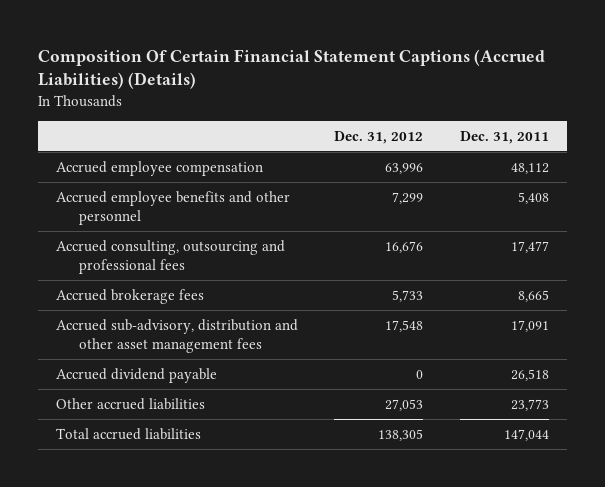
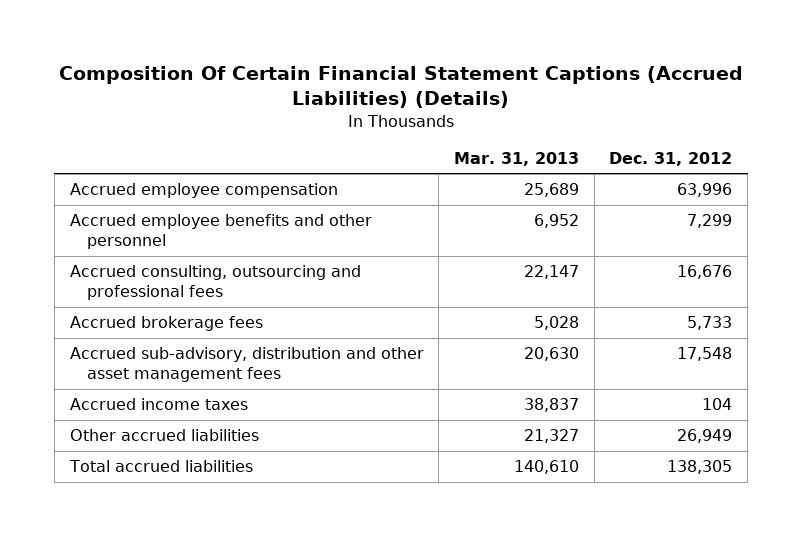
- | Dec. 31, 2012 | Dec. 31, 2011
+ | Mar. 31, 2013 | Dec. 31, 2012
- Accrued dividend payable | 0 | 26,518
- Other accrued liabilities | 27,053 | 23,773
+ Accrued income taxes | 38,837 | 104
+ Other accrued liabilities | 21,327 | 26,949

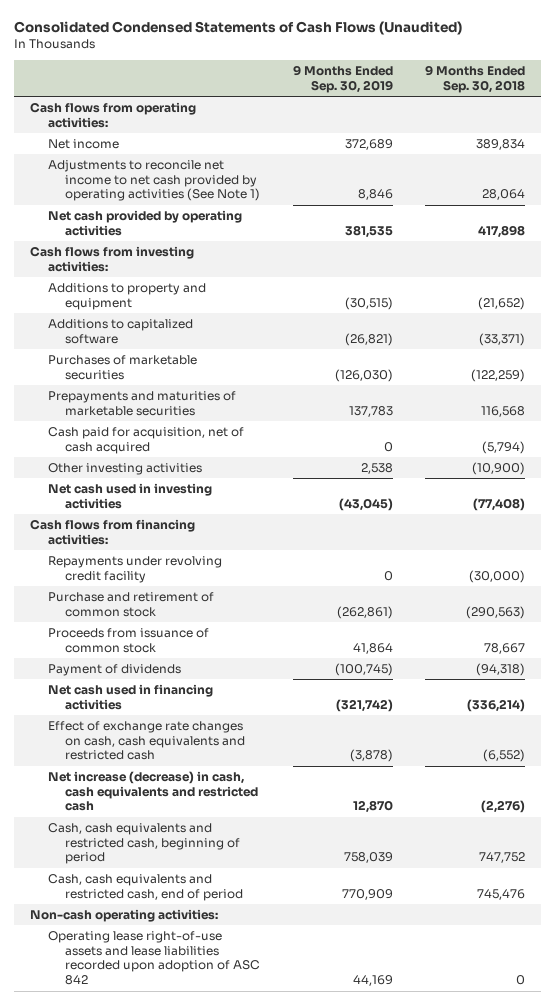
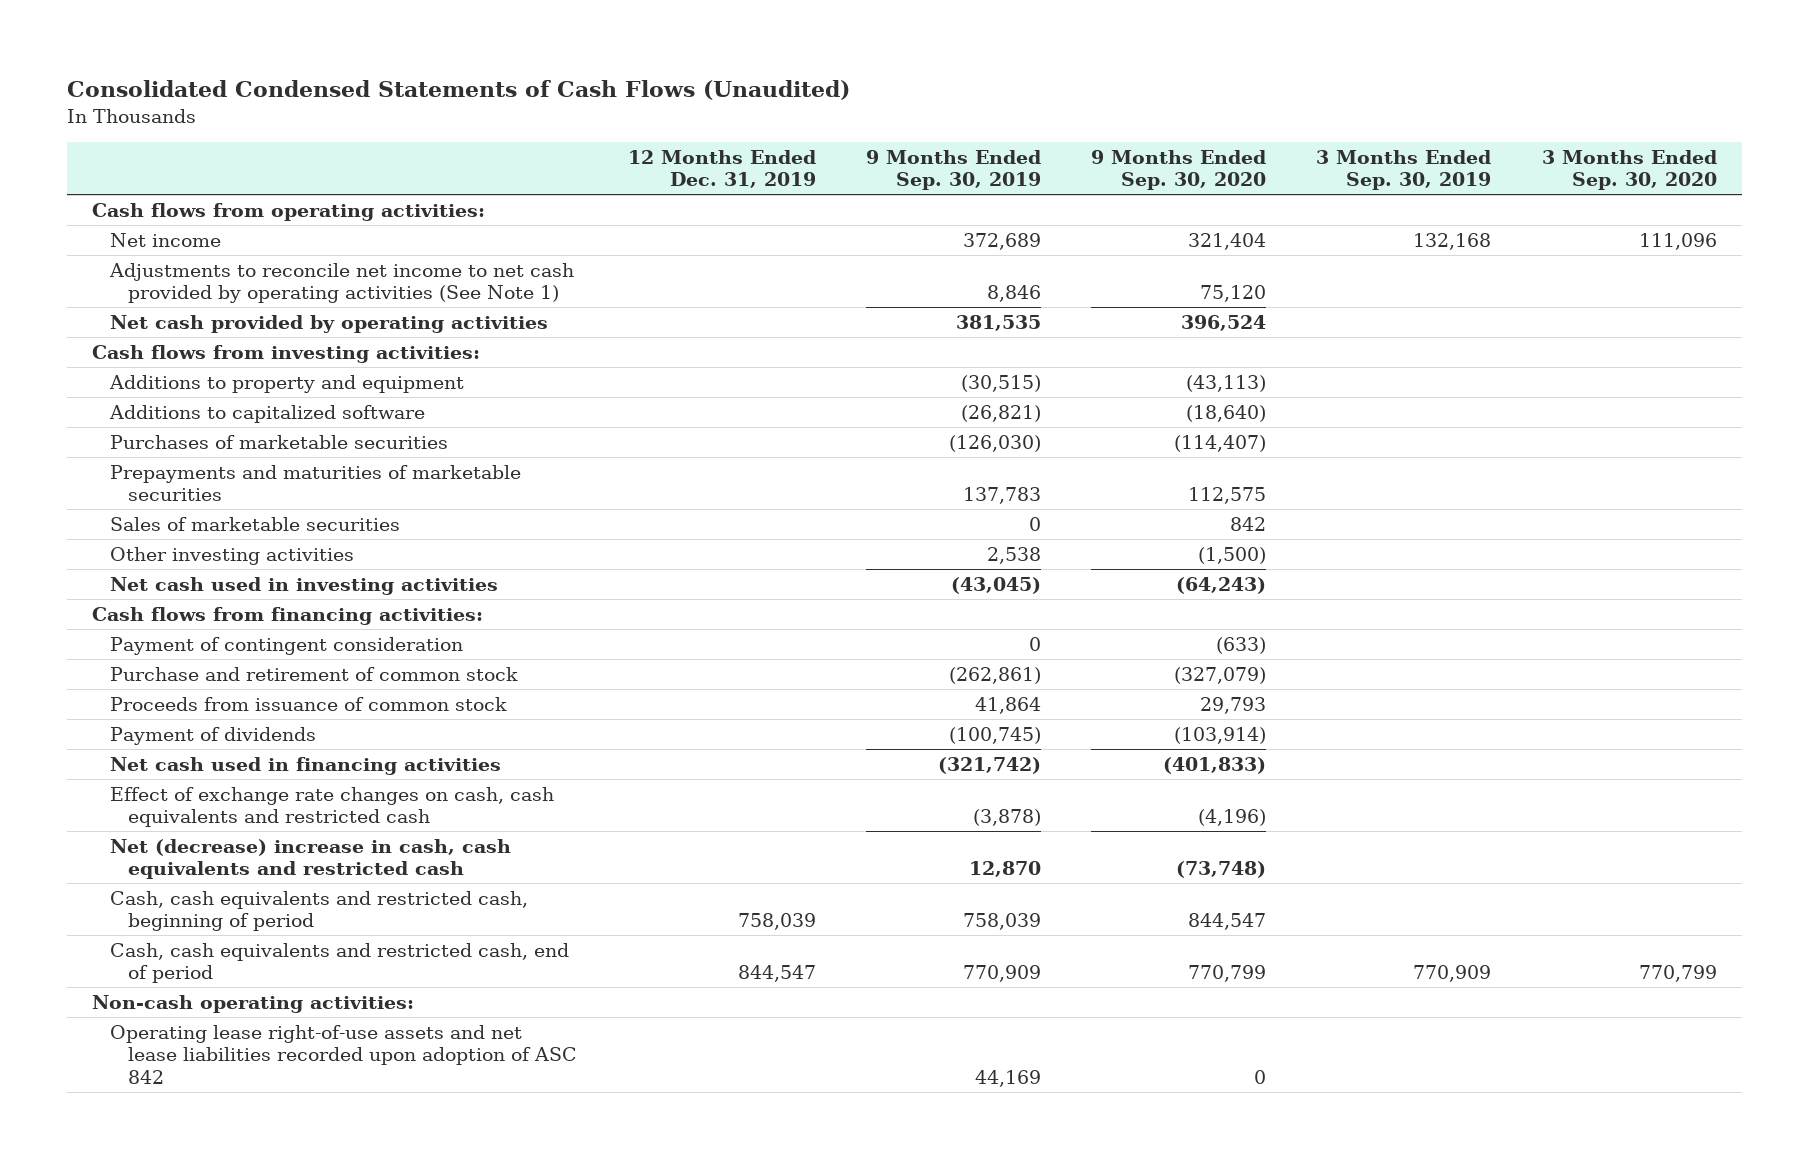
- | 9 Months Ended Sep. 30, 2019 | 9 Months Ended Sep. 30, 2018
+ | 12 Months Ended Dec. 31, 2019 | 9 Months Ended Sep. 30, 2019 | 9 Months Ended Sep. 30, 2020 | 3 Months Ended Sep. 30, 2019 | 3 Months Ended Sep. 30, 2020
- Cash paid for acquisition, net of cash acquired | 0 | (5,794)
+ Sales of marketable securities | | 0 | 842 | |
- Repayments under revolving credit facility | 0 | (30,000)
+ Payment of contingent consideration | | 0 | (633) | |
- Net increase (decrease) in cash, cash equivalents and restricted cash | 12,870 | (2,276)
+ Net (decrease) increase in cash, cash equivalents and restricted cash | | 12,870 | (73,748) | |
- Operating lease right-of-use assets and lease liabilities recorded upon adoption of ASC 842 | 44,169 | 0
+ Operating lease right-of-use assets and net lease liabilities recorded upon adoption of ASC 842 | | 44,169 | 0 | |

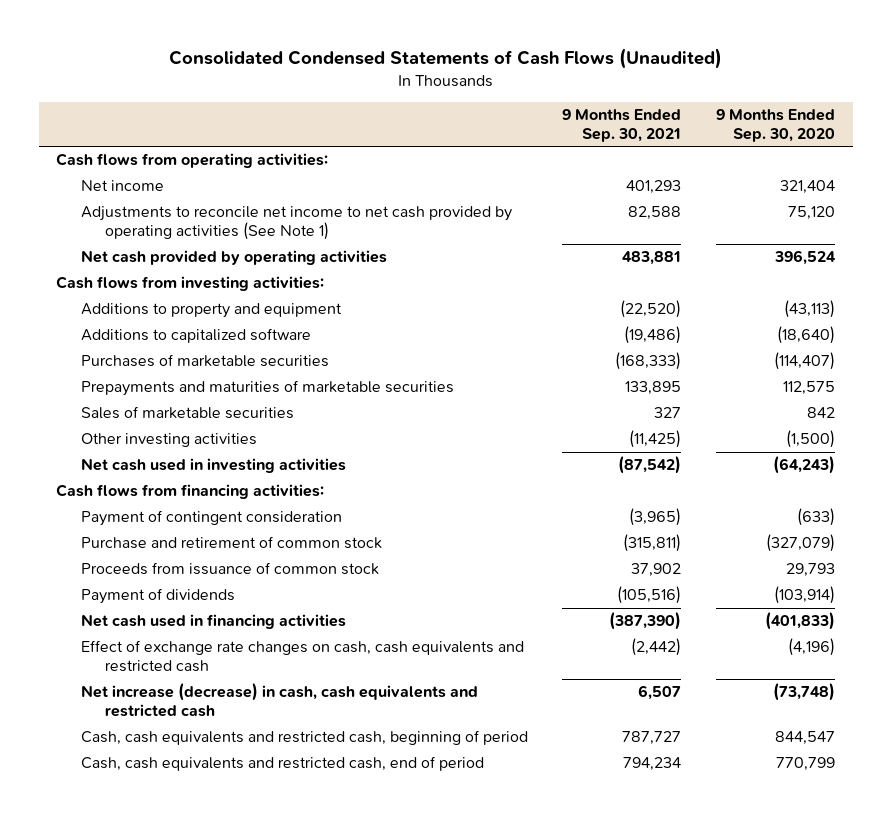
- | 12 Months Ended Dec. 31, 2019 | 9 Months Ended Sep. 30, 2019 | 9 Months Ended Sep. 30, 2020 | 3 Months Ended Sep. 30, 2019 | 3 Months Ended Sep. 30, 2020
+ | 9 Months Ended Sep. 30, 2021 | 9 Months Ended Sep. 30, 2020
- Net (decrease) increase in cash, cash equivalents and restricted cash | | 12,870 | (73,748) | |
+ Net increase (decrease) in cash, cash equivalents and restricted cash | 6,507 | (73,748)
- Non-cash operating activities:
- Operating lease right-of-use assets and net lease liabilities recorded upon adoption of ASC 842 | | 44,169 | 0 | |

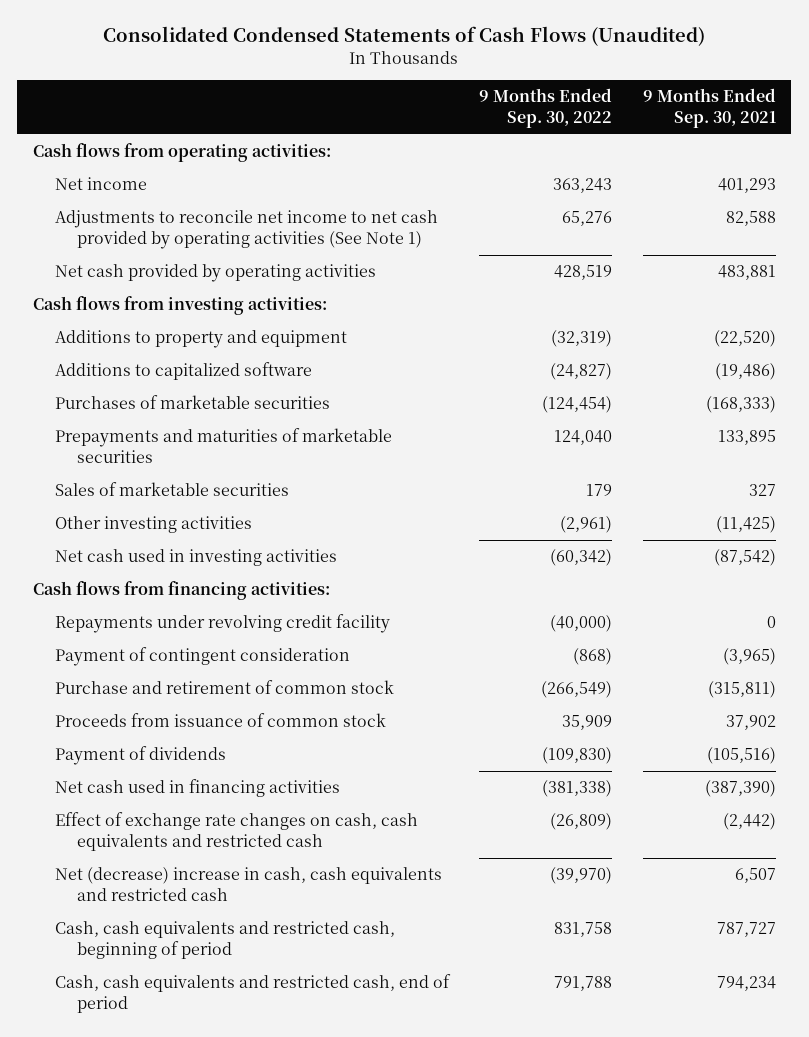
- | 9 Months Ended Sep. 30, 2021 | 9 Months Ended Sep. 30, 2020
+ | 9 Months Ended Sep. 30, 2022 | 9 Months Ended Sep. 30, 2021
+ Repayments under revolving credit facility | (40,000) | 0
- Net increase (decrease) in cash, cash equivalents and restricted cash | 6,507 | (73,748)
+ Net (decrease) increase in cash, cash equivalents and restricted cash | (39,970) | 6,507

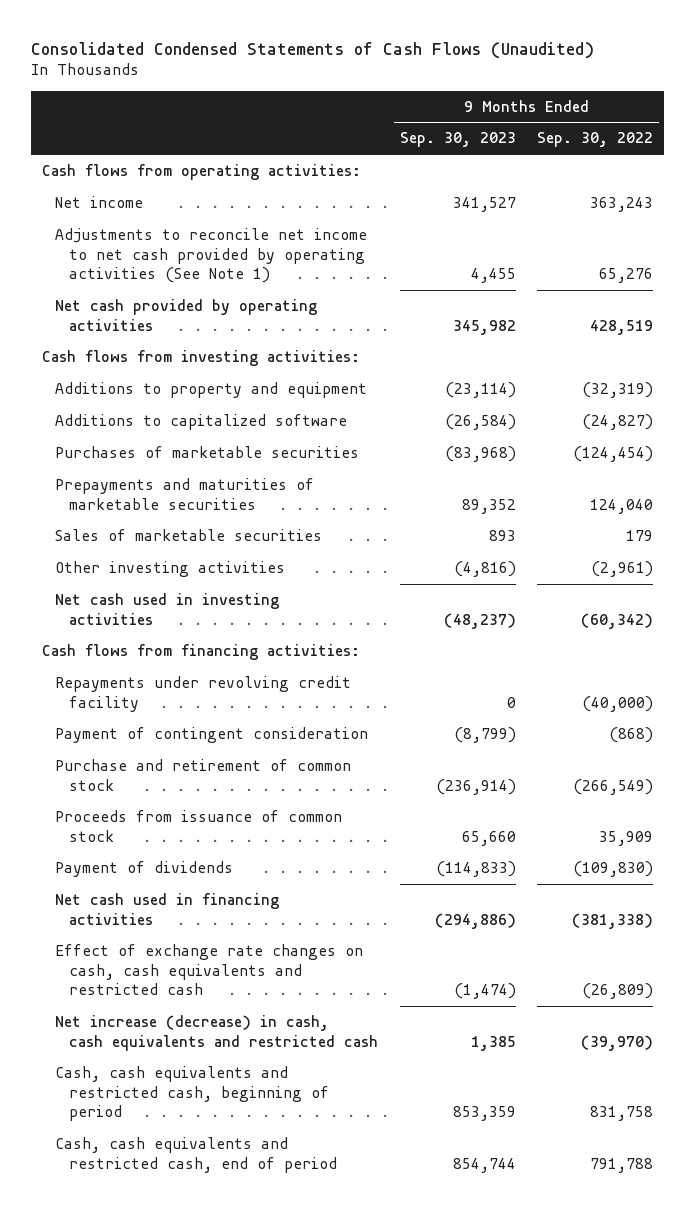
- | 9 Months Ended Sep. 30, 2022 | 9 Months Ended Sep. 30, 2021
+ | 9 Months Ended Sep. 30, 2023 | 9 Months Ended Sep. 30, 2022
- Net (decrease) increase in cash, cash equivalents and restricted cash | (39,970) | 6,507
+ Net increase (decrease) in cash, cash equivalents and restricted cash | 1,385 | (39,970)

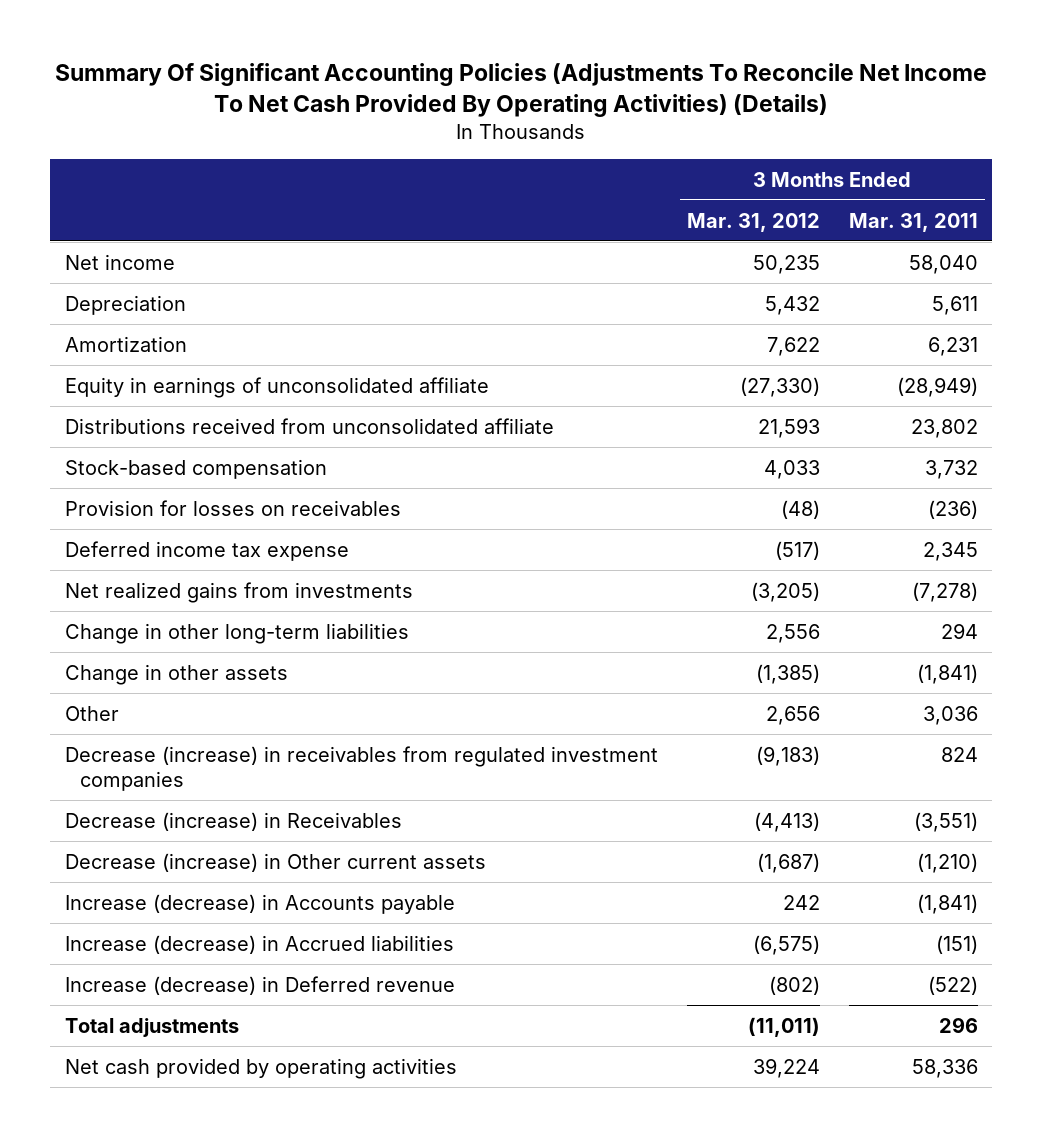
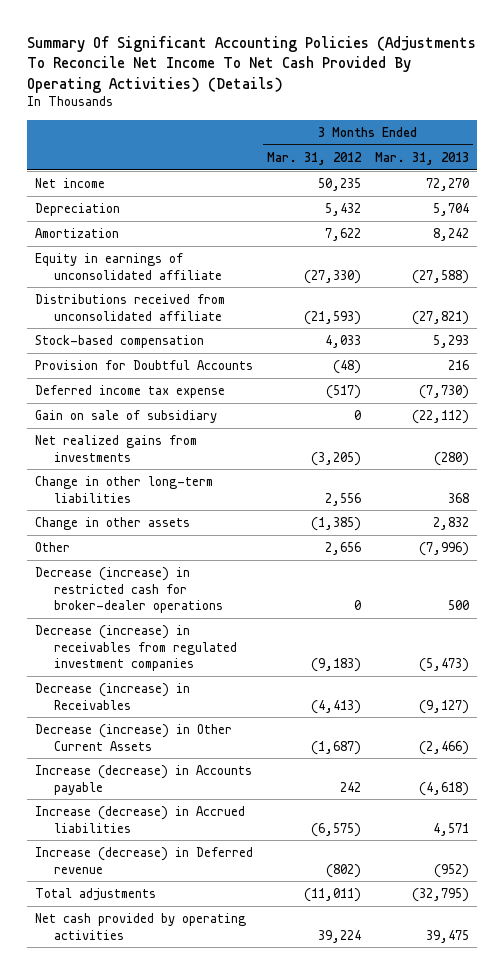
- | 3 Months Ended Mar. 31, 2012 | 3 Months Ended Mar. 31, 2011
+ | 3 Months Ended Mar. 31, 2012 | 3 Months Ended Mar. 31, 2013
- Distributions received from unconsolidated affiliate | 21,593 | 23,802
+ Distributions received from unconsolidated affiliate | (21,593) | (27,821)
- Provision for losses on receivables | (48) | (236)
+ Provision for Doubtful Accounts | (48) | 216
+ Gain on sale of subsidiary | 0 | (22,112)
+ Decrease (increase) in restricted cash for broker-dealer operations | 0 | 500
- Decrease (increase) in Other current assets | (1,687) | (1,210)
+ Decrease (increase) in Other Current Assets | (1,687) | (2,466)

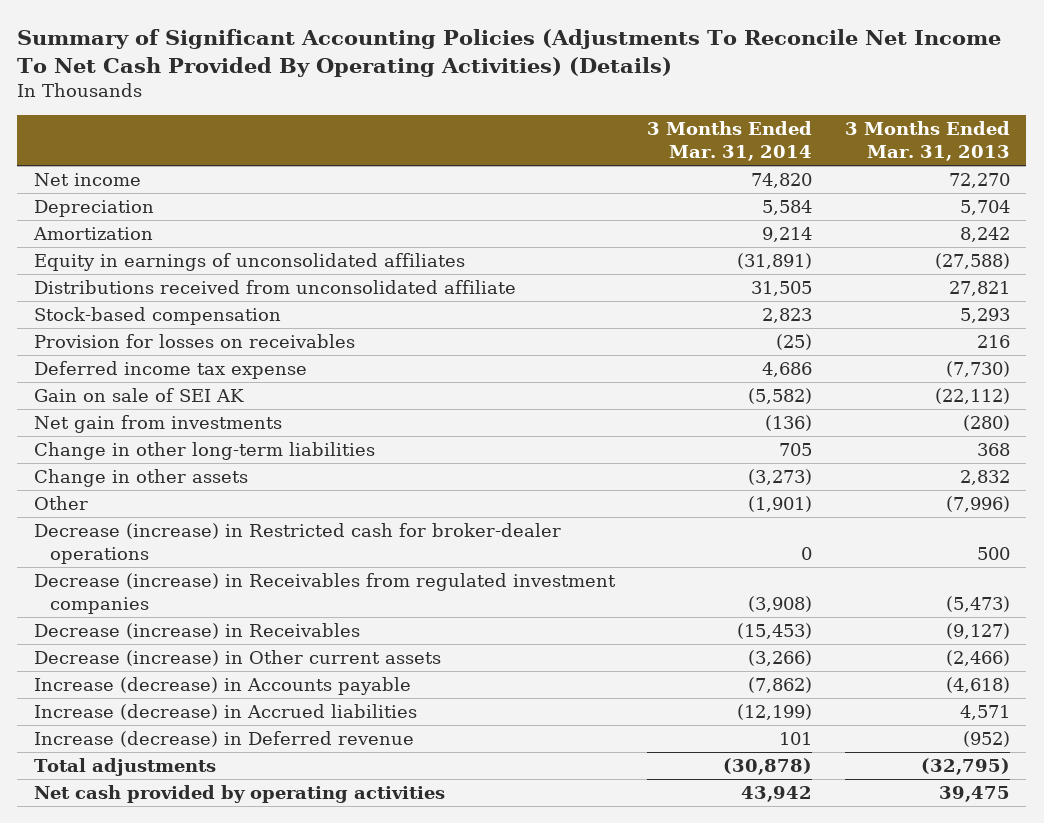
- Summary Of Significant Accounting Policies (Adjustments To Reconcile Net Income To Net Cash Provided By Operating Activities) (Details)
+ Summary of Significant Accounting Policies (Adjustments To Reconcile Net Income To Net Cash Provided By Operating Activities) (Details)
- | 3 Months Ended Mar. 31, 2012 | 3 Months Ended Mar. 31, 2013
+ | 3 Months Ended Mar. 31, 2014 | 3 Months Ended Mar. 31, 2013
- Equity in earnings of unconsolidated affiliate | (27,330) | (27,588)
- Distributions received from unconsolidated affiliate | (21,593) | (27,821)
+ Equity in earnings of unconsolidated affiliates | (31,891) | (27,588)
+ Distributions received from unconsolidated affiliate | 31,505 | 27,821
- Provision for Doubtful Accounts | (48) | 216
+ Provision for losses on receivables | (25) | 216
- Gain on sale of subsidiary | 0 | (22,112)
- Net realized gains from investments | (3,205) | (280)
+ Gain on sale of SEI AK | (5,582) | (22,112)
+ Net gain from investments | (136) | (280)
- Decrease (increase) in restricted cash for broker-dealer operations | 0 | 500
- Decrease (increase) in receivables from regulated investment companies | (9,183) | (5,473)
+ Decrease (increase) in Restricted cash for broker-dealer operations | 0 | 500
+ Decrease (increase) in Receivables from regulated investment companies | (3,908) | (5,473)
- Decrease (increase) in Other Current Assets | (1,687) | (2,466)
+ Decrease (increase) in Other current assets | (3,266) | (2,466)

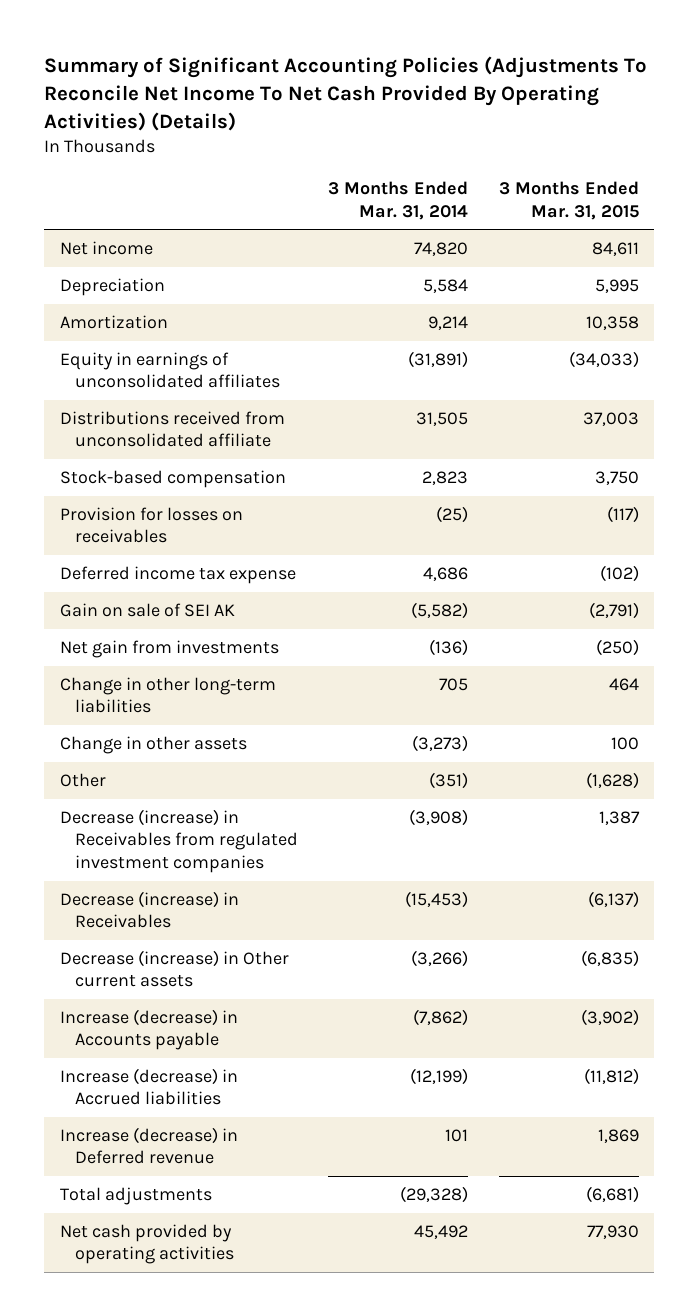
- | 3 Months Ended Mar. 31, 2014 | 3 Months Ended Mar. 31, 2013
+ | 3 Months Ended Mar. 31, 2014 | 3 Months Ended Mar. 31, 2015
- Other | (1,901) | (7,996)
- Decrease (increase) in Restricted cash for broker-dealer operations | 0 | 500
+ Other | (351) | (1,628)
- Total adjustments | (30,878) | (32,795)
- Net cash provided by operating activities | 43,942 | 39,475
+ Total adjustments | (29,328) | (6,681)
+ Net cash provided by operating activities | 45,492 | 77,930

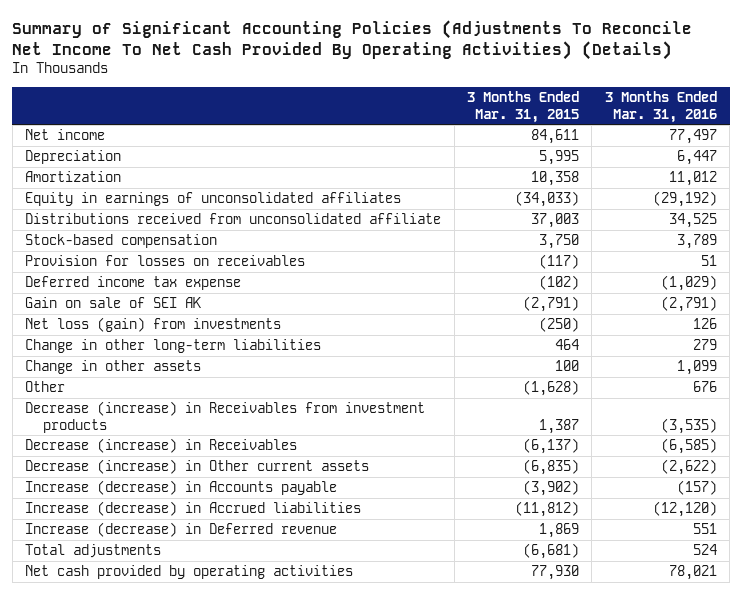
- | 3 Months Ended Mar. 31, 2014 | 3 Months Ended Mar. 31, 2015
+ | 3 Months Ended Mar. 31, 2015 | 3 Months Ended Mar. 31, 2016
- Net gain from investments | (136) | (250)
+ Net loss (gain) from investments | (250) | 126
- Decrease (increase) in Receivables from regulated investment companies | (3,908) | 1,387
+ Decrease (increase) in Receivables from investment products | 1,387 | (3,535)

